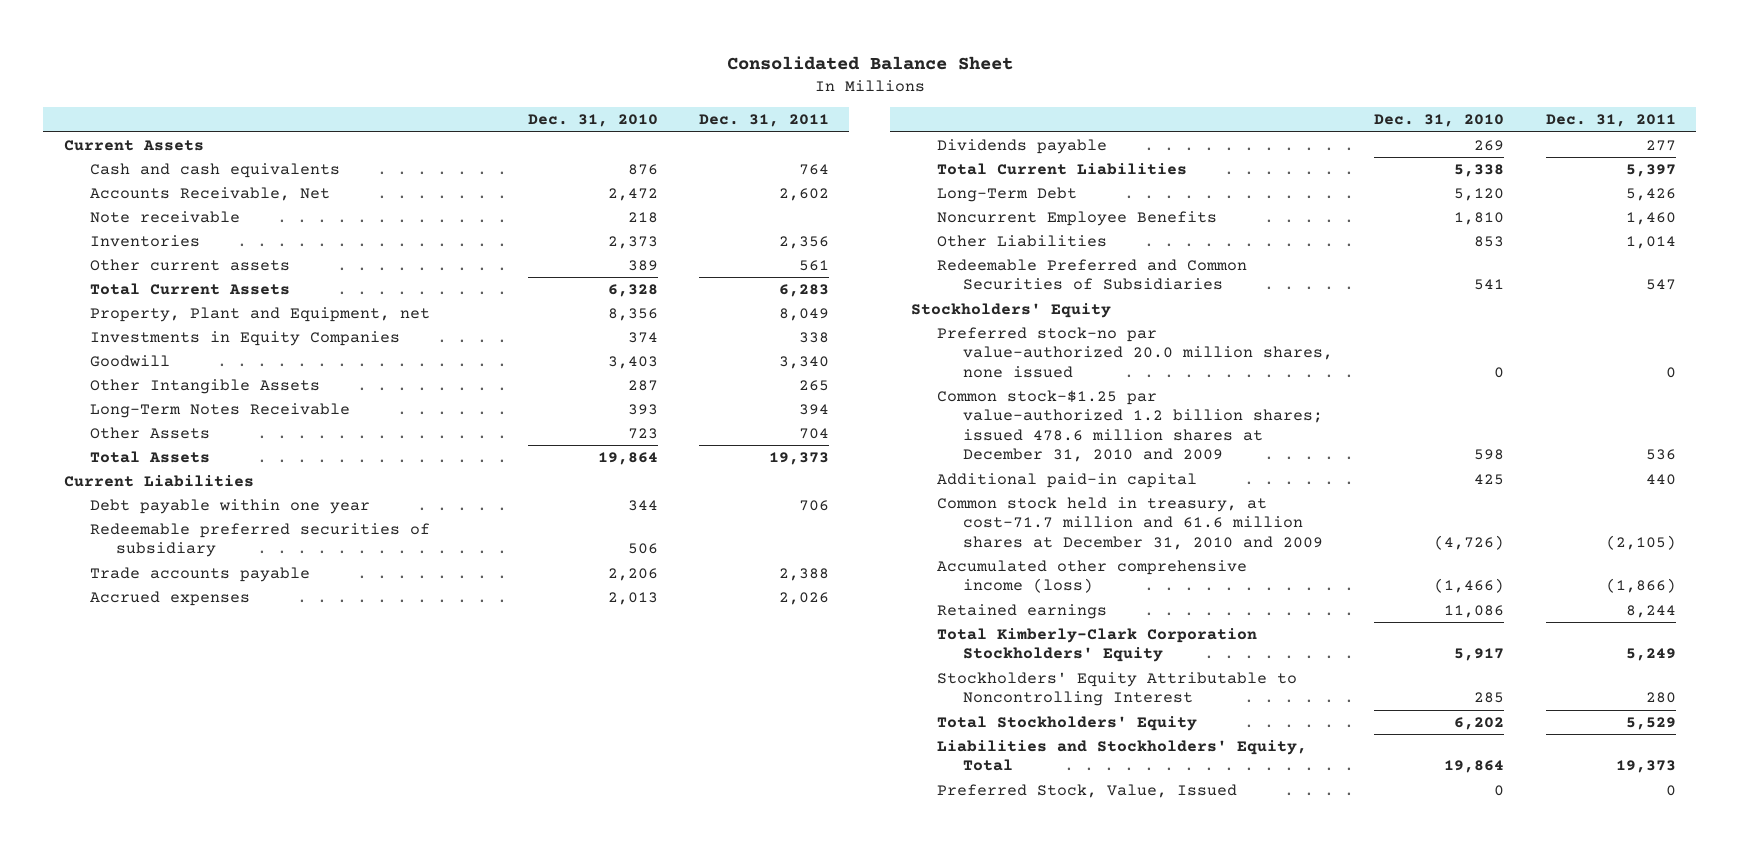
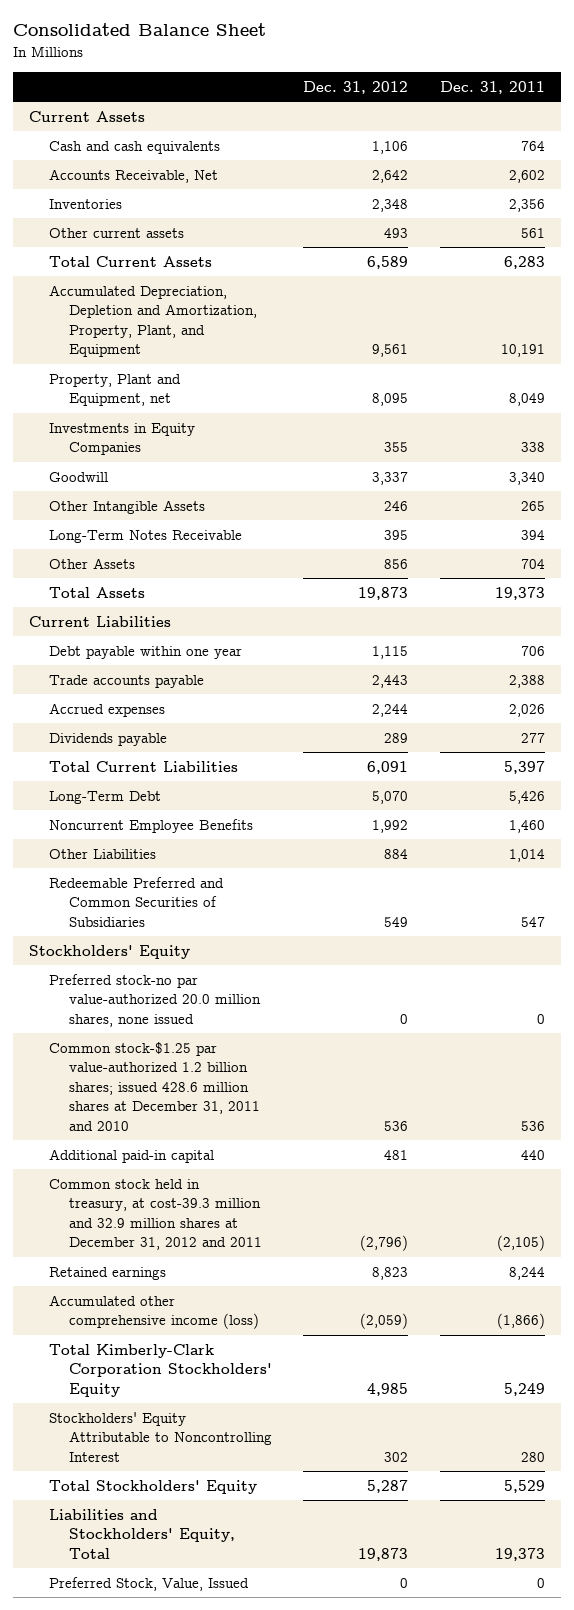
- | Dec. 31, 2010 | Dec. 31, 2011
+ | Dec. 31, 2012 | Dec. 31, 2011
- Note receivable | 218 |
+ Accumulated Depreciation, Depletion and Amortization, Property, Plant, and Equipment | 9,561 | 10,191
- Redeemable preferred securities of subsidiary | 506 |
- Common stock-$1.25 par value-authorized 1.2 billion shares; issued 478.6 million shares at December 31, 2010 and 2009 | 598 | 536
+ Common stock-$1.25 par value-authorized 1.2 billion shares; issued 428.6 million shares at December 31, 2011 and 2010 | 536 | 536
- Common stock held in treasury, at cost-71.7 million and 61.6 million shares at December 31, 2010 and 2009 | (4,726) | (2,105)
+ Common stock held in treasury, at cost-39.3 million and 32.9 million shares at December 31, 2012 and 2011 | (2,796) | (2,105)
moved down: Accumulated other comprehensive income (loss) | (2,059) | (1,866)

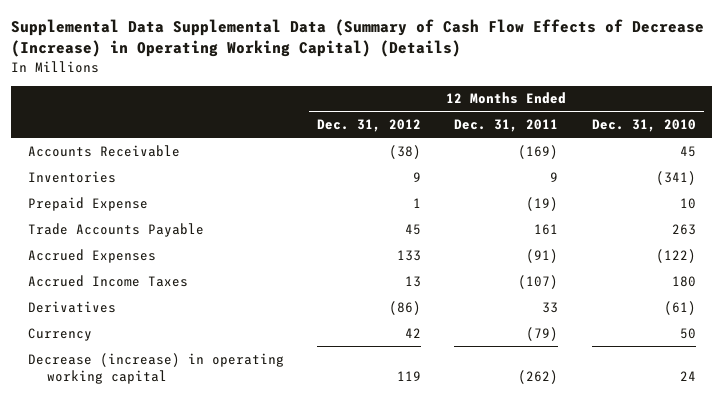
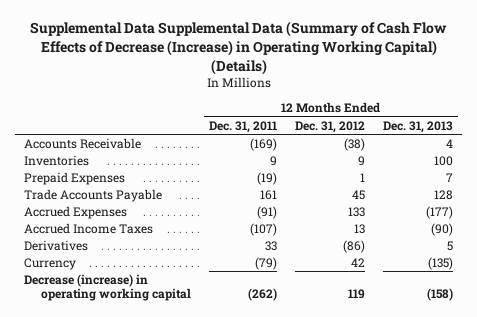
- | 12 Months Ended Dec. 31, 2012 | 12 Months Ended Dec. 31, 2011 | 12 Months Ended Dec. 31, 2010
+ | 12 Months Ended Dec. 31, 2011 | 12 Months Ended Dec. 31, 2012 | 12 Months Ended Dec. 31, 2013
- Prepaid Expense | 1 | (19) | 10
+ Prepaid Expenses | (19) | 1 | 7

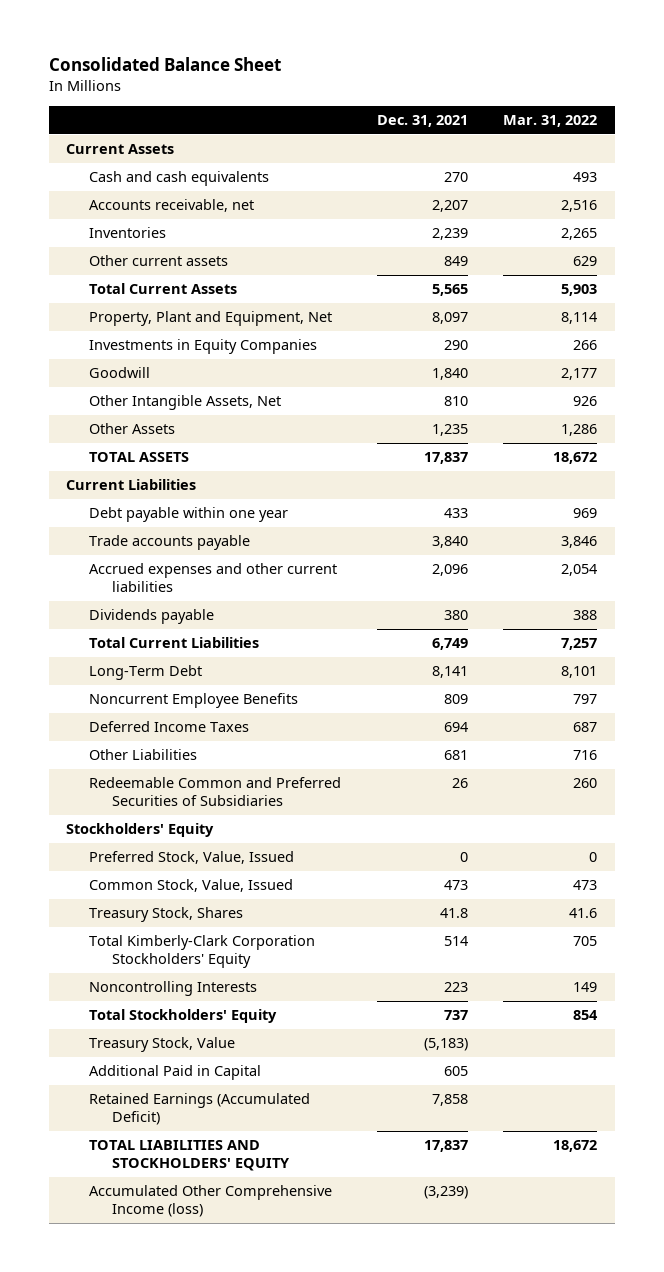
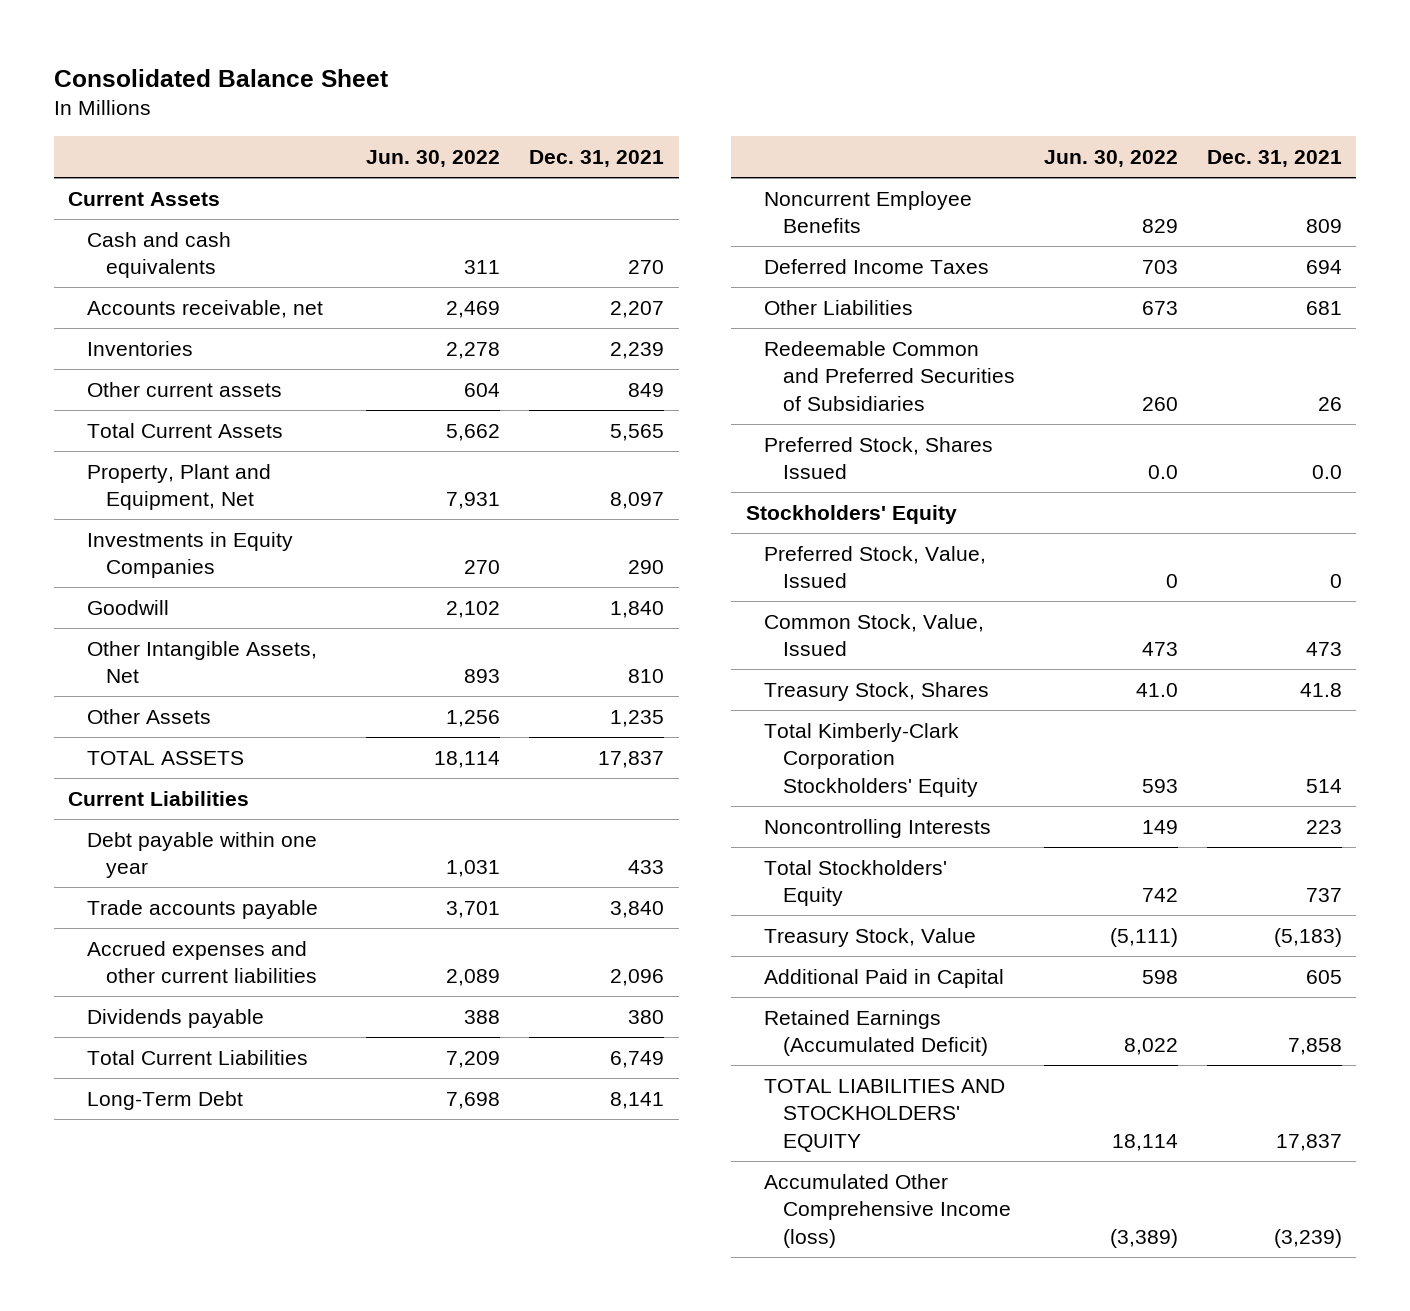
- | Dec. 31, 2021 | Mar. 31, 2022
+ | Jun. 30, 2022 | Dec. 31, 2021
+ Preferred Stock, Shares Issued | 0.0 | 0.0

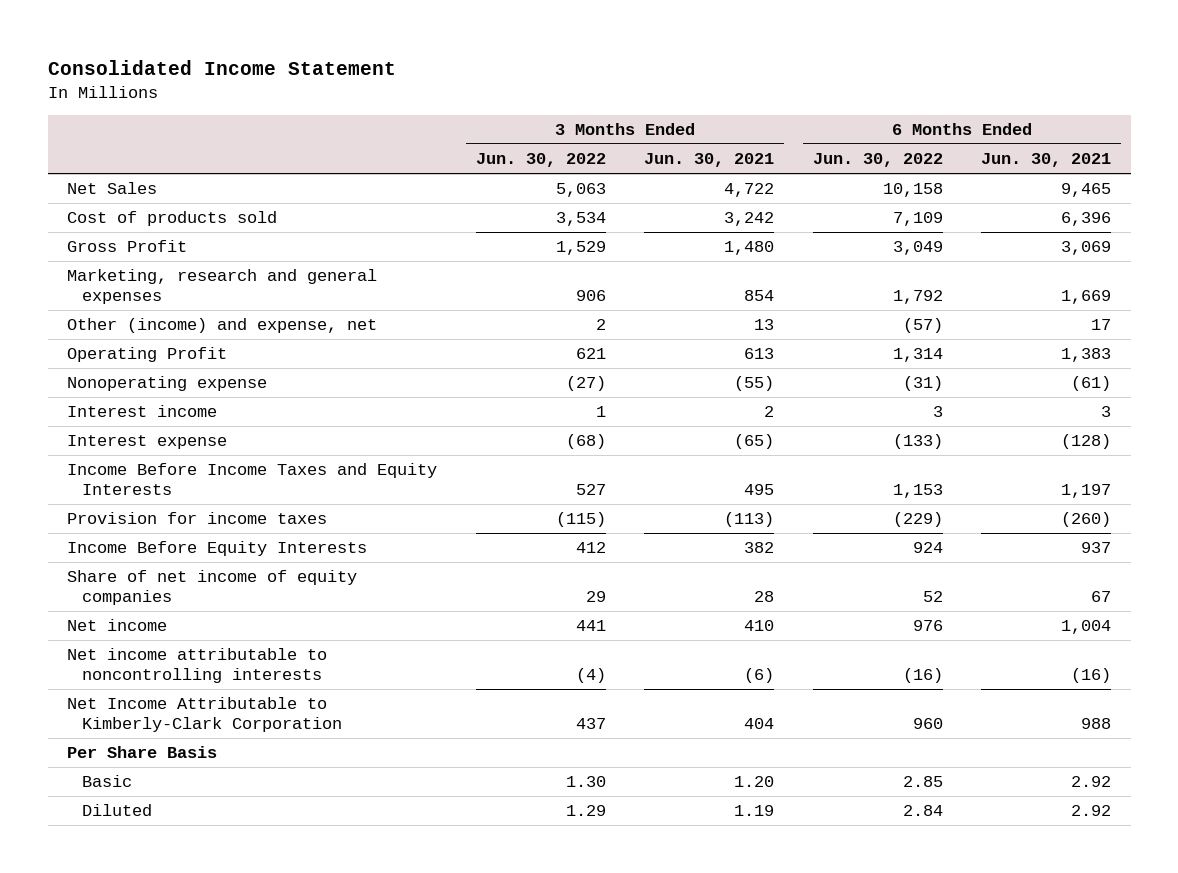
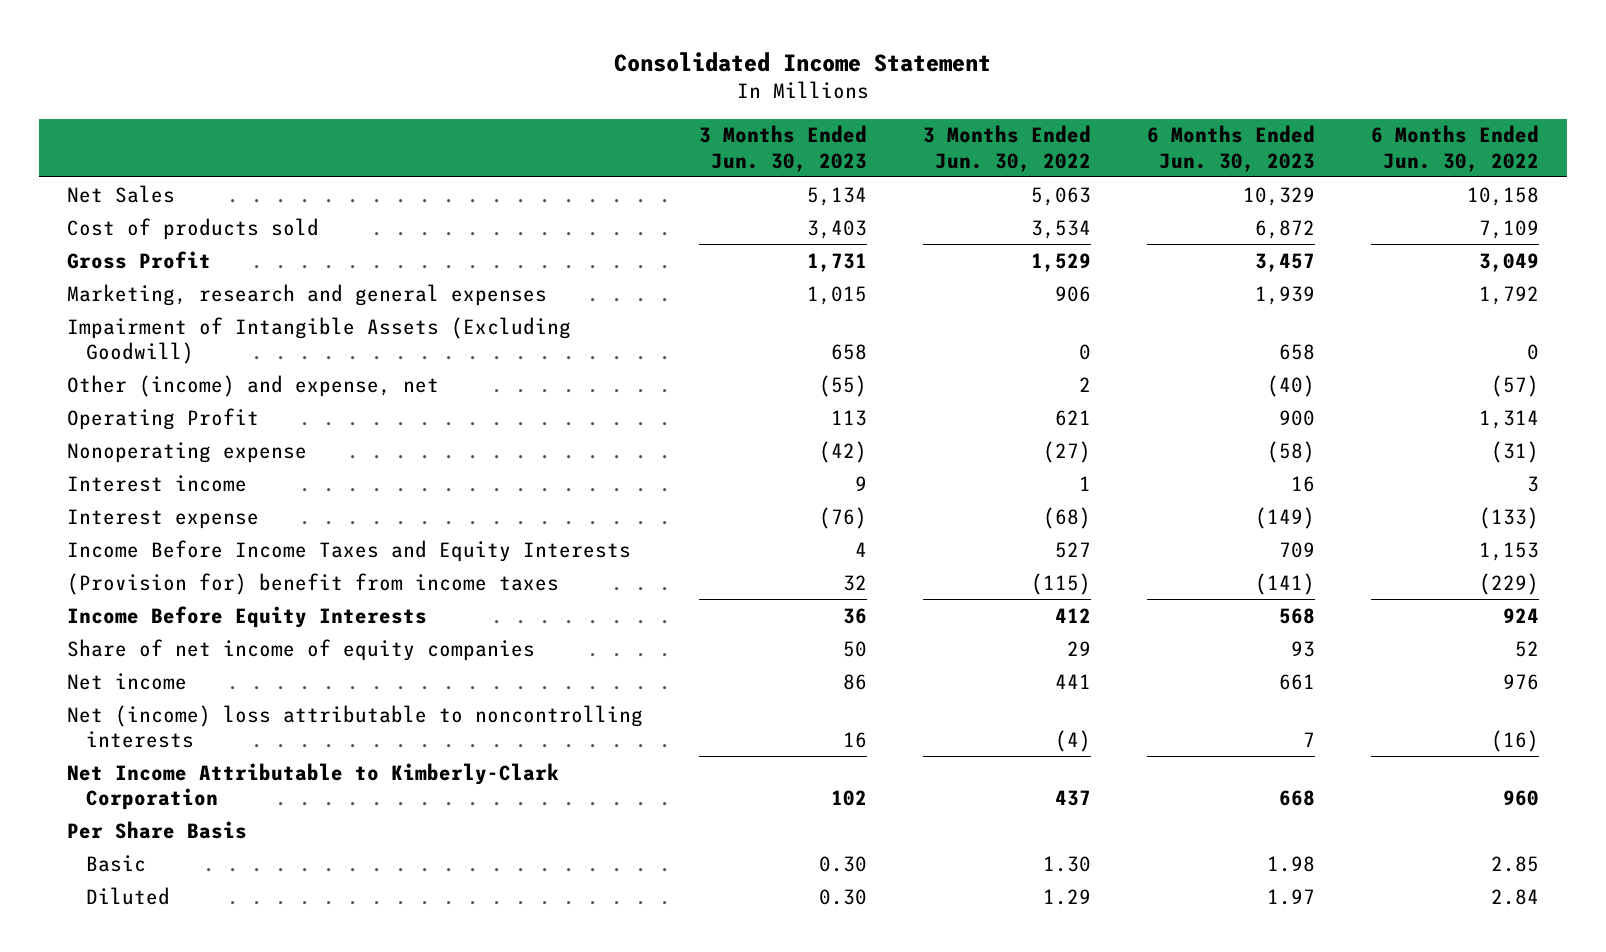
- | 3 Months Ended Jun. 30, 2022 | 3 Months Ended Jun. 30, 2021 | 6 Months Ended Jun. 30, 2022 | 6 Months Ended Jun. 30, 2021
+ | 3 Months Ended Jun. 30, 2023 | 3 Months Ended Jun. 30, 2022 | 6 Months Ended Jun. 30, 2023 | 6 Months Ended Jun. 30, 2022
+ Impairment of Intangible Assets (Excluding Goodwill) | 658 | 0 | 658 | 0
- Provision for income taxes | (115) | (113) | (229) | (260)
+ (Provision for) benefit from income taxes | 32 | (115) | (141) | (229)
- Net income attributable to noncontrolling interests | (4) | (6) | (16) | (16)
+ Net (income) loss attributable to noncontrolling interests | 16 | (4) | 7 | (16)

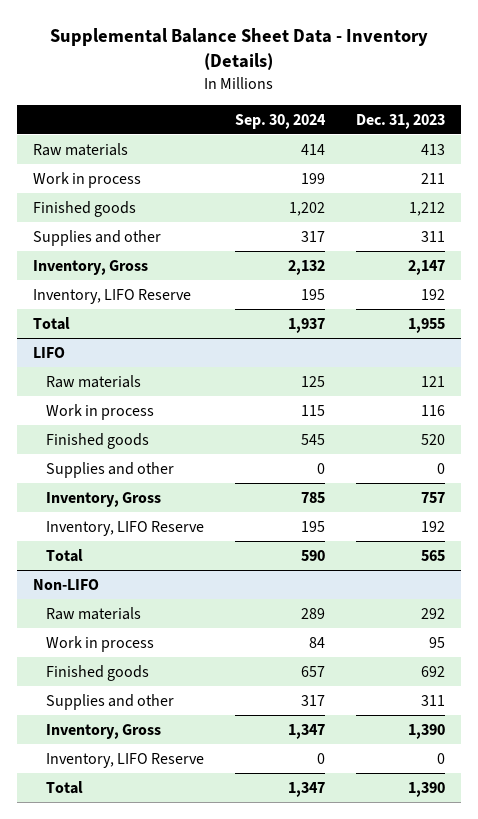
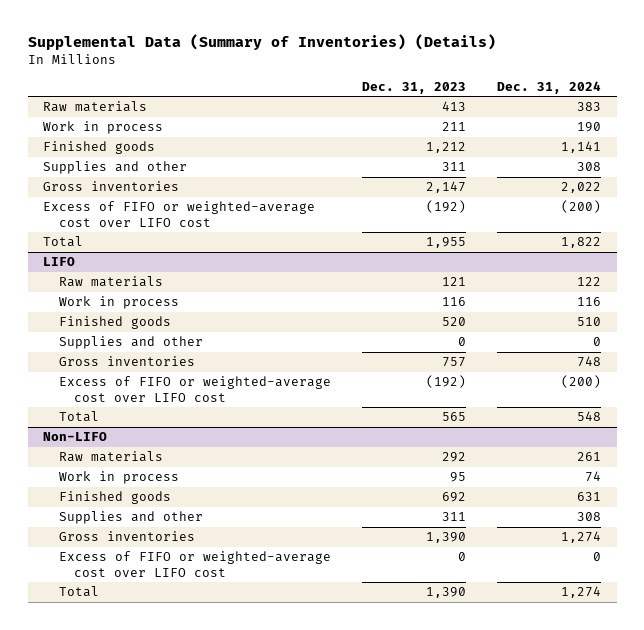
- Supplemental Balance Sheet Data - Inventory (Details)
+ Supplemental Data (Summary of Inventories) (Details)
- | Sep. 30, 2024 | Dec. 31, 2023
+ | Dec. 31, 2023 | Dec. 31, 2024
- Inventory, Gross | 2,132 | 2,147
- Inventory, LIFO Reserve | 195 | 192
+ Gross inventories | 2,147 | 2,022
+ Excess of FIFO or weighted-average cost over LIFO cost | (192) | (200)
@ LIFO
- Inventory, Gross | 785 | 757
- Inventory, LIFO Reserve | 195 | 192
+ Gross inventories | 757 | 748
+ Excess of FIFO or weighted-average cost over LIFO cost | (192) | (200)
@ Non-LIFO
- Inventory, Gross | 1,347 | 1,390
- Inventory, LIFO Reserve | 0 | 0
+ Gross inventories | 1,390 | 1,274
+ Excess of FIFO or weighted-average cost over LIFO cost | 0 | 0

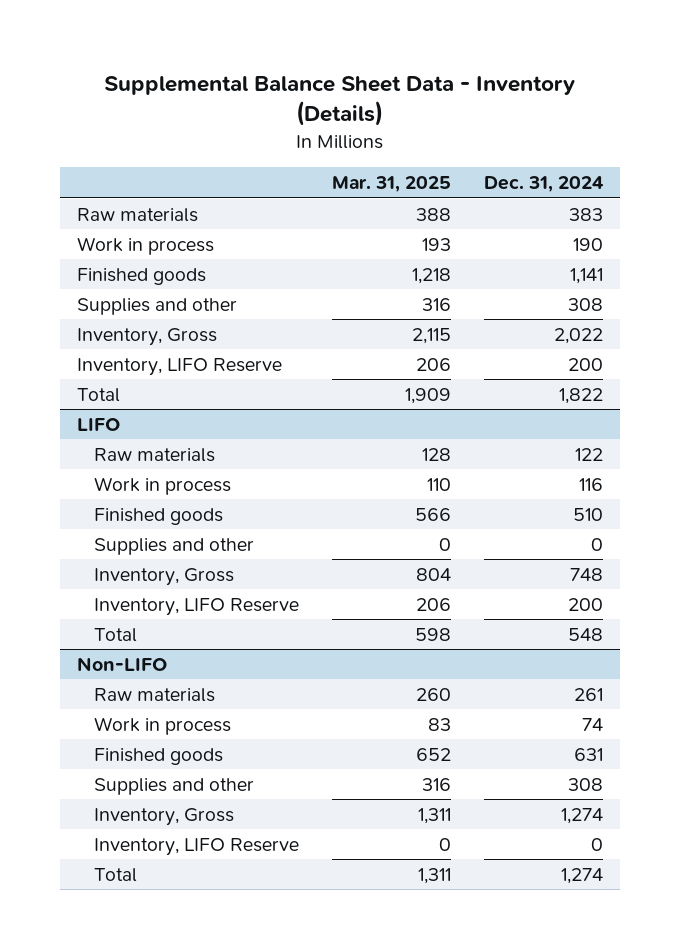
- Supplemental Data (Summary of Inventories) (Details)
+ Supplemental Balance Sheet Data - Inventory (Details)
- | Dec. 31, 2023 | Dec. 31, 2024
+ | Mar. 31, 2025 | Dec. 31, 2024
- Gross inventories | 2,147 | 2,022
- Excess of FIFO or weighted-average cost over LIFO cost | (192) | (200)
+ Inventory, Gross | 2,115 | 2,022
+ Inventory, LIFO Reserve | 206 | 200
@ LIFO
- Gross inventories | 757 | 748
- Excess of FIFO or weighted-average cost over LIFO cost | (192) | (200)
+ Inventory, Gross | 804 | 748
+ Inventory, LIFO Reserve | 206 | 200
@ Non-LIFO
- Gross inventories | 1,390 | 1,274
- Excess of FIFO or weighted-average cost over LIFO cost | 0 | 0
+ Inventory, Gross | 1,311 | 1,274
+ Inventory, LIFO Reserve | 0 | 0

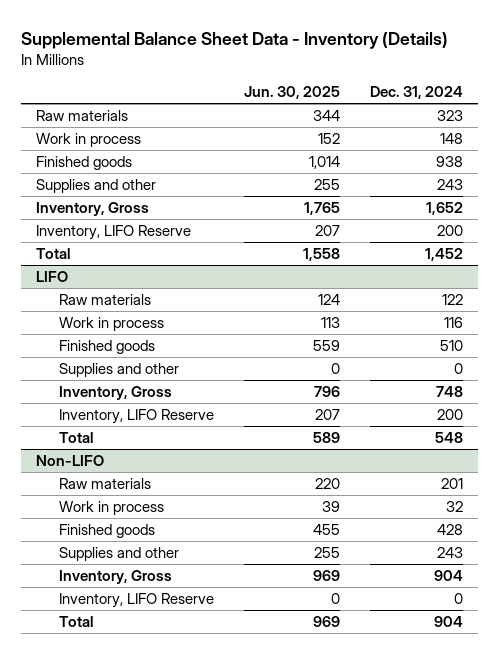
- | Mar. 31, 2025 | Dec. 31, 2024
+ | Jun. 30, 2025 | Dec. 31, 2024
- Raw materials | 388 | 383
- Work in process | 193 | 190
- Finished goods | 1,218 | 1,141
- Supplies and other | 316 | 308
- Inventory, Gross | 2,115 | 2,022
+ Raw materials | 344 | 323
+ Work in process | 152 | 148
+ Finished goods | 1,014 | 938
+ Supplies and other | 255 | 243
+ Inventory, Gross | 1,765 | 1,652
- Total | 1,909 | 1,822
+ Total | 1,558 | 1,452
@ Non-LIFO
- Raw materials | 260 | 261
- Work in process | 83 | 74
- Finished goods | 652 | 631
- Supplies and other | 316 | 308
- Inventory, Gross | 1,311 | 1,274
+ Raw materials | 220 | 201
+ Work in process | 39 | 32
+ Finished goods | 455 | 428
+ Supplies and other | 255 | 243
+ Inventory, Gross | 969 | 904
- Total | 1,311 | 1,274
+ Total | 969 | 904

